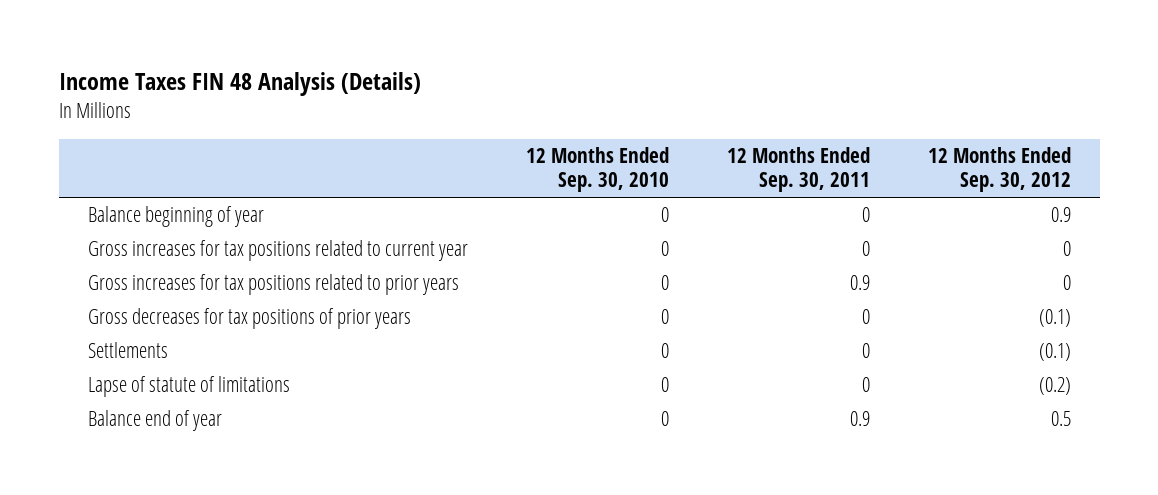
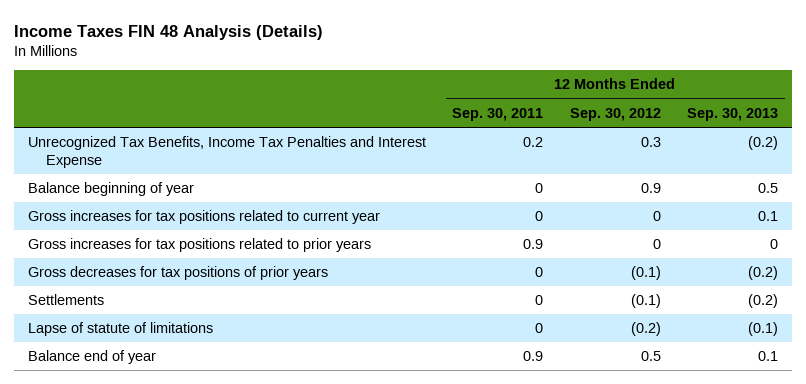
- | 12 Months Ended Sep. 30, 2010 | 12 Months Ended Sep. 30, 2011 | 12 Months Ended Sep. 30, 2012
+ | 12 Months Ended Sep. 30, 2011 | 12 Months Ended Sep. 30, 2012 | 12 Months Ended Sep. 30, 2013
+ Unrecognized Tax Benefits, Income Tax Penalties and Interest Expense | 0.2 | 0.3 | (0.2)

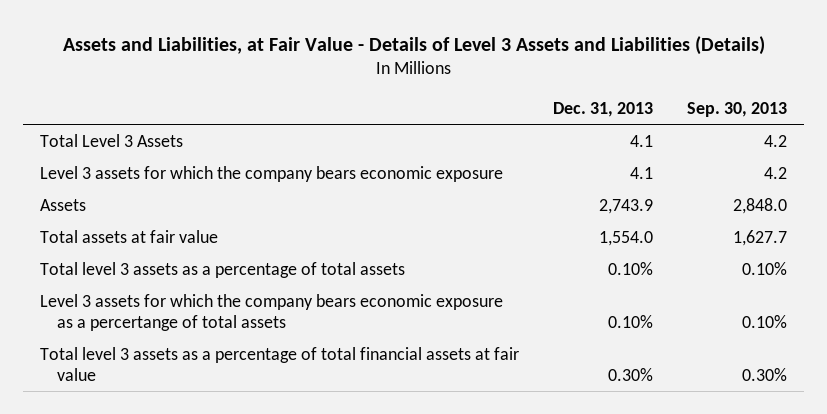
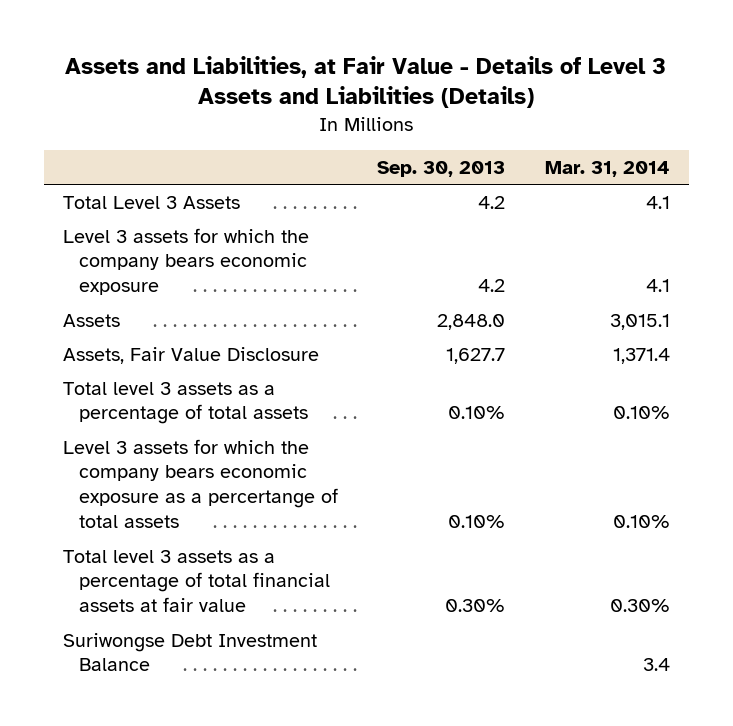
- | Dec. 31, 2013 | Sep. 30, 2013
+ | Sep. 30, 2013 | Mar. 31, 2014
- Total assets at fair value | 1,554.0 | 1,627.7
+ Assets, Fair Value Disclosure | 1,627.7 | 1,371.4
+ Suriwongse Debt Investment Balance | | 3.4

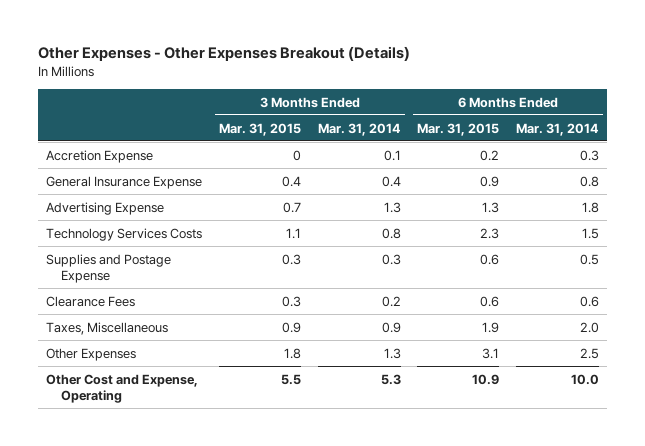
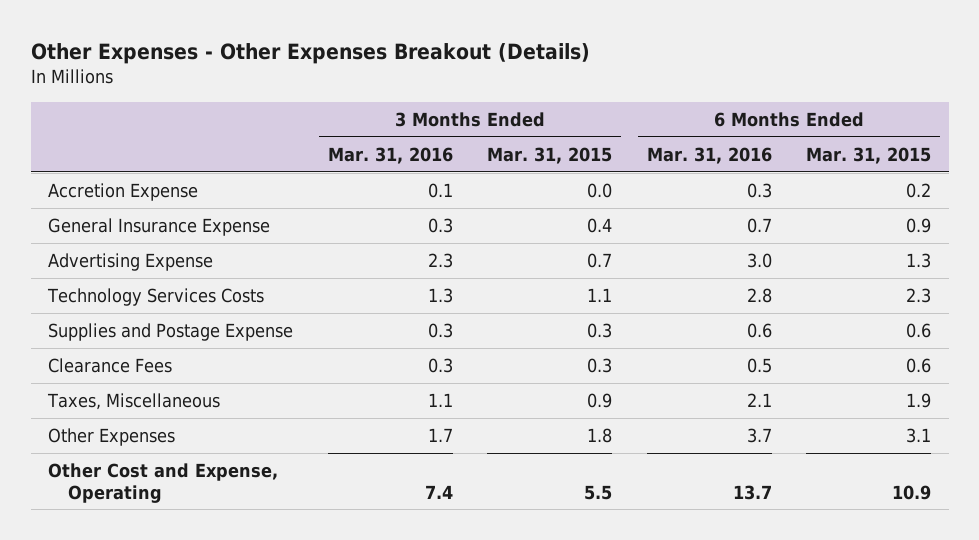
- | 3 Months Ended Mar. 31, 2015 | 3 Months Ended Mar. 31, 2014 | 6 Months Ended Mar. 31, 2015 | 6 Months Ended Mar. 31, 2014
+ | 3 Months Ended Mar. 31, 2016 | 3 Months Ended Mar. 31, 2015 | 6 Months Ended Mar. 31, 2016 | 6 Months Ended Mar. 31, 2015
- Accretion Expense | 0 | 0.1 | 0.2 | 0.3
+ Accretion Expense | 0.1 | 0.0 | 0.3 | 0.2

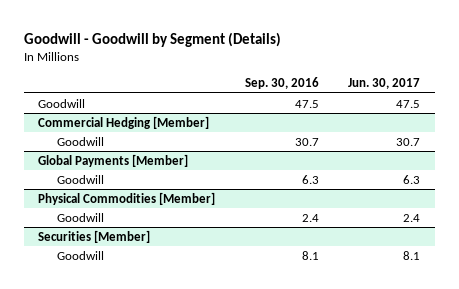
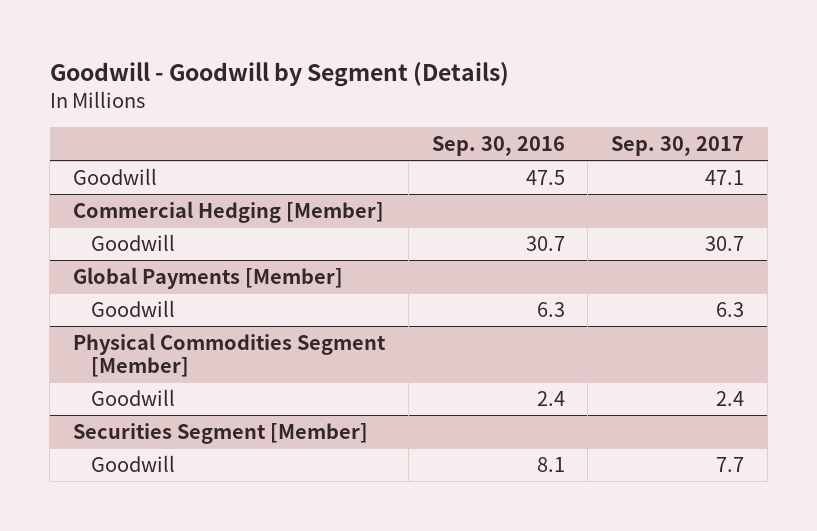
- | Sep. 30, 2016 | Jun. 30, 2017
+ | Sep. 30, 2016 | Sep. 30, 2017
- Physical Commodities [Member]
+ Physical Commodities Segment [Member]
- Securities [Member]
+ Securities Segment [Member]

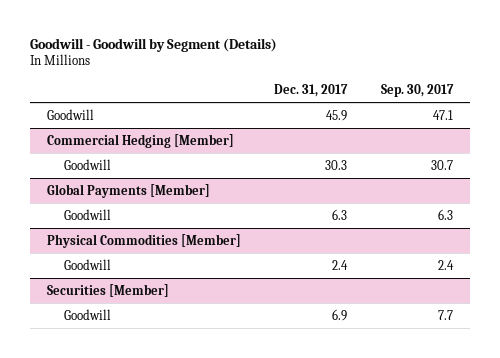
- | Sep. 30, 2016 | Sep. 30, 2017
+ | Dec. 31, 2017 | Sep. 30, 2017
- Physical Commodities Segment [Member]
+ Physical Commodities [Member]
- Securities Segment [Member]
+ Securities [Member]

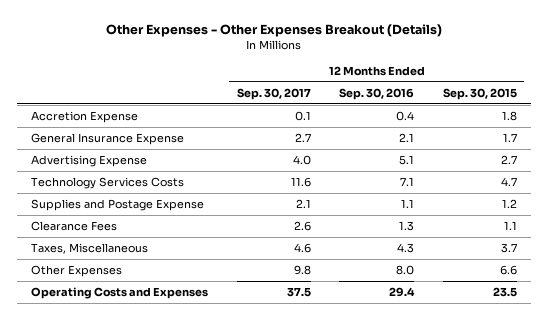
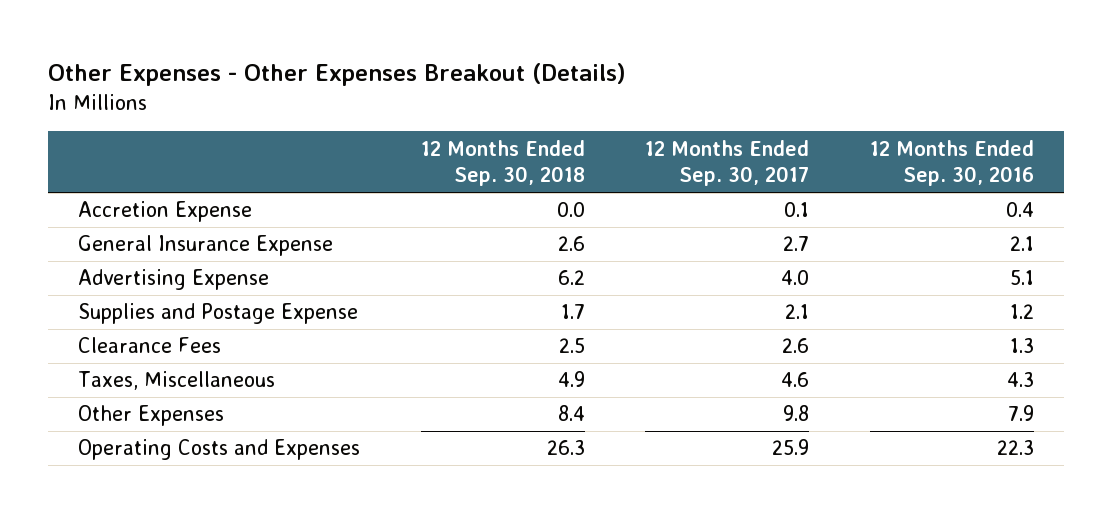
- | 12 Months Ended Sep. 30, 2017 | 12 Months Ended Sep. 30, 2016 | 12 Months Ended Sep. 30, 2015
+ | 12 Months Ended Sep. 30, 2018 | 12 Months Ended Sep. 30, 2017 | 12 Months Ended Sep. 30, 2016
- Technology Services Costs | 11.6 | 7.1 | 4.7
- Supplies and Postage Expense | 2.1 | 1.1 | 1.2
+ Supplies and Postage Expense | 1.7 | 2.1 | 1.2
- Other Expenses | 9.8 | 8.0 | 6.6
- Operating Costs and Expenses | 37.5 | 29.4 | 23.5
+ Other Expenses | 8.4 | 9.8 | 7.9
+ Operating Costs and Expenses | 26.3 | 25.9 | 22.3

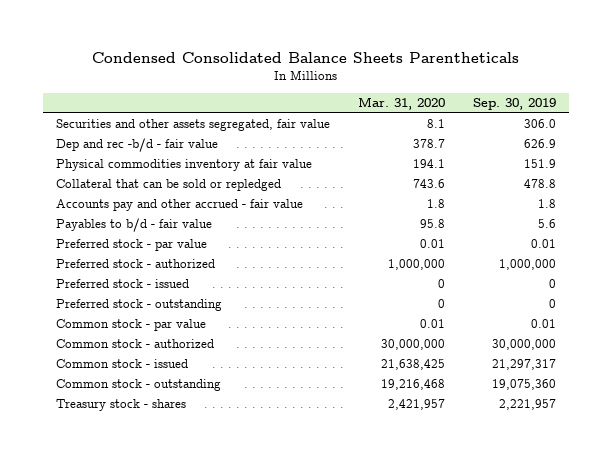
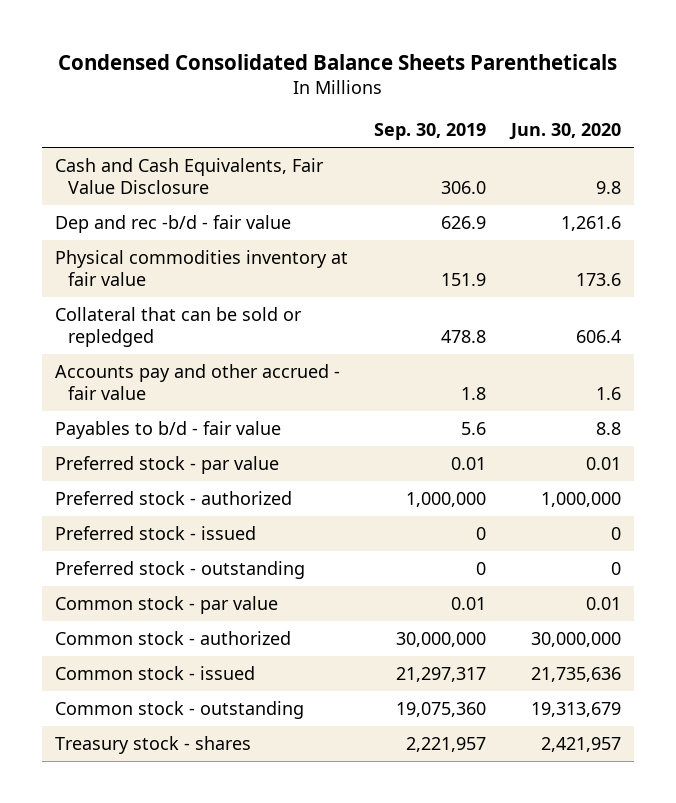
- | Mar. 31, 2020 | Sep. 30, 2019
+ | Sep. 30, 2019 | Jun. 30, 2020
- Securities and other assets segregated, fair value | 8.1 | 306.0
+ Cash and Cash Equivalents, Fair Value Disclosure | 306.0 | 9.8

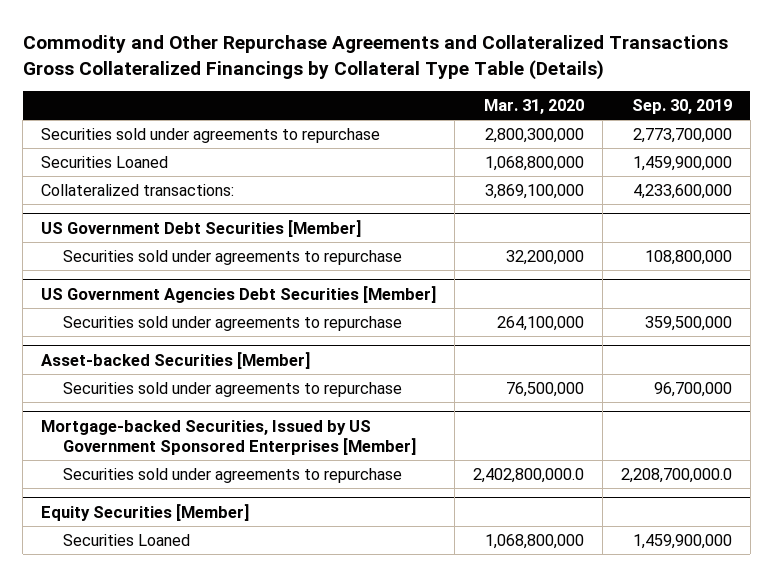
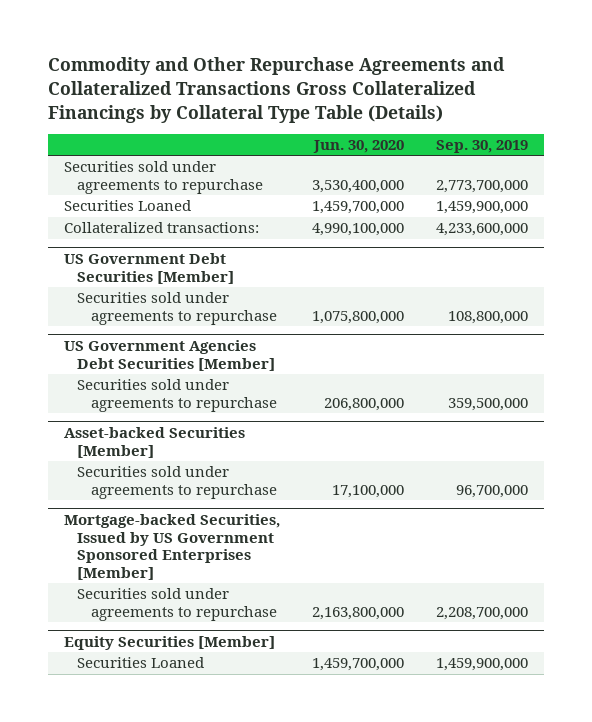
- | Mar. 31, 2020 | Sep. 30, 2019
+ | Jun. 30, 2020 | Sep. 30, 2019
@ Mortgage-backed Securities, Issued by US Government Sponsored Enterprises [Member]
- Securities sold under agreements to repurchase | 2,402,800,000.0 | 2,208,700,000.0
+ Securities sold under agreements to repurchase | 2,163,800,000 | 2,208,700,000

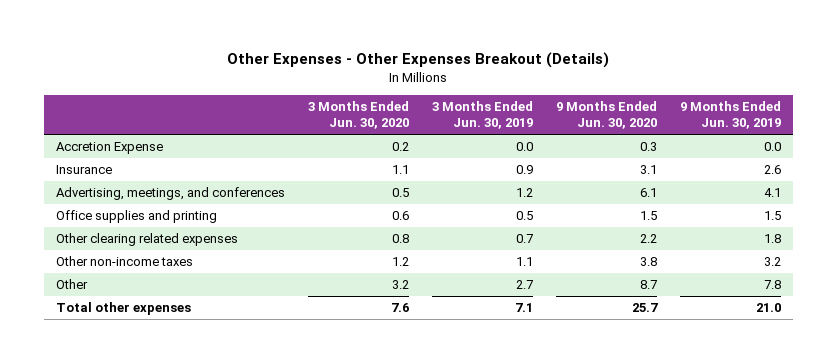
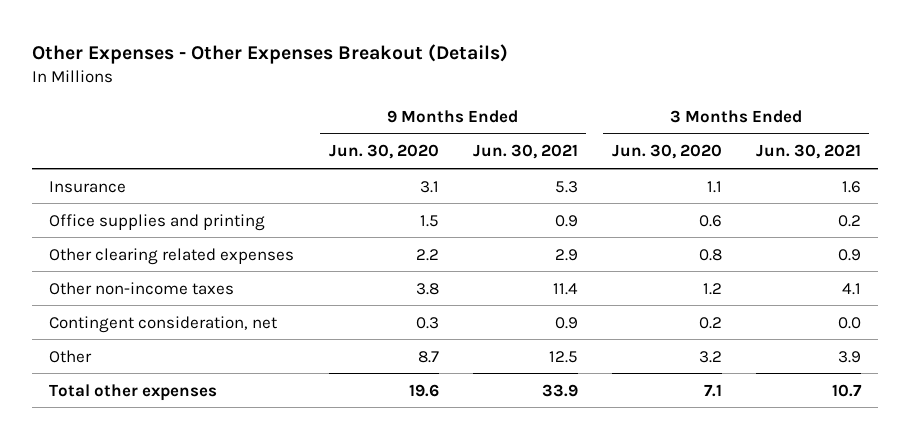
- | 3 Months Ended Jun. 30, 2020 | 3 Months Ended Jun. 30, 2019 | 9 Months Ended Jun. 30, 2020 | 9 Months Ended Jun. 30, 2019
+ | 9 Months Ended Jun. 30, 2020 | 9 Months Ended Jun. 30, 2021 | 3 Months Ended Jun. 30, 2020 | 3 Months Ended Jun. 30, 2021
- Accretion Expense | 0.2 | 0.0 | 0.3 | 0.0
- Advertising, meetings, and conferences | 0.5 | 1.2 | 6.1 | 4.1
+ Contingent consideration, net | 0.3 | 0.9 | 0.2 | 0.0
- Total other expenses | 7.6 | 7.1 | 25.7 | 21.0
+ Total other expenses | 19.6 | 33.9 | 7.1 | 10.7

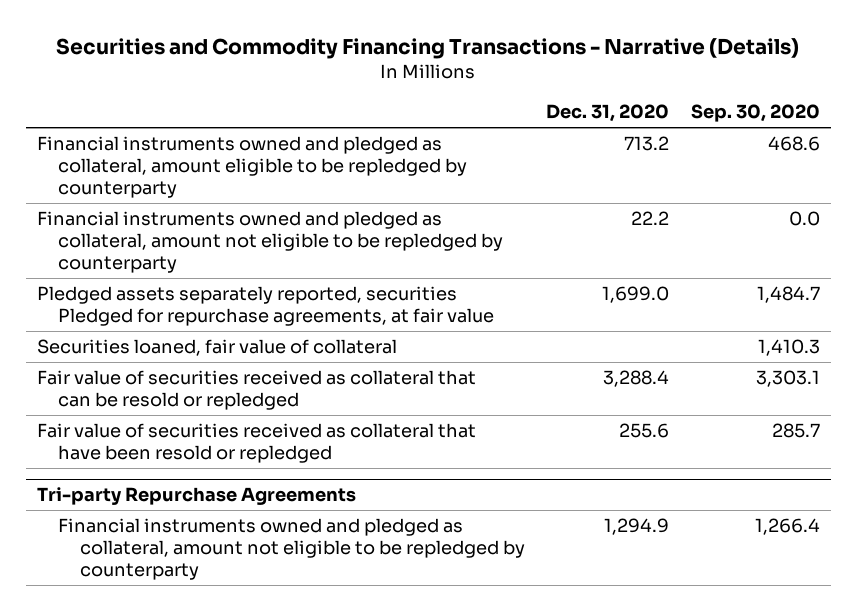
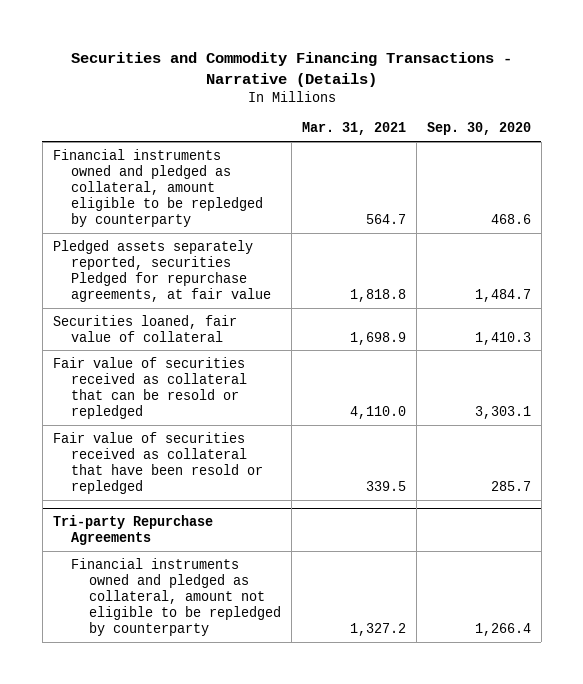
- | Dec. 31, 2020 | Sep. 30, 2020
+ | Mar. 31, 2021 | Sep. 30, 2020
- Financial instruments owned and pledged as collateral, amount not eligible to be repledged by counterparty | 22.2 | 0.0

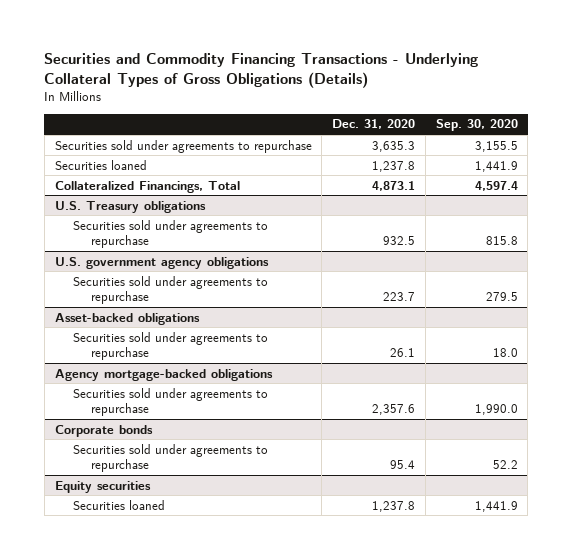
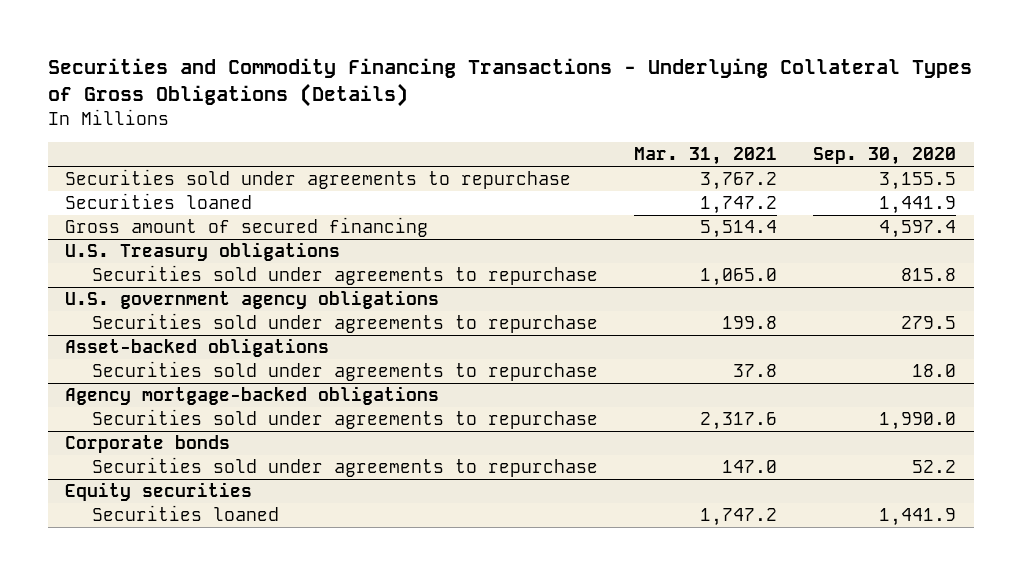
- | Dec. 31, 2020 | Sep. 30, 2020
+ | Mar. 31, 2021 | Sep. 30, 2020
- Collateralized Financings, Total | 4,873.1 | 4,597.4
+ Gross amount of secured financing | 5,514.4 | 4,597.4

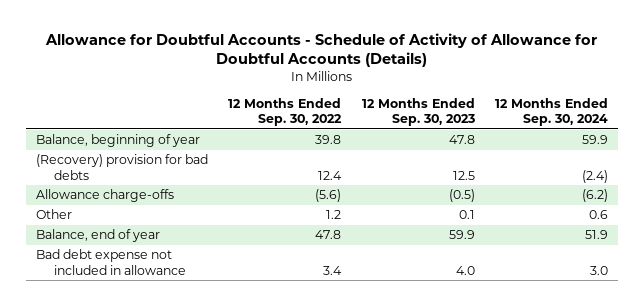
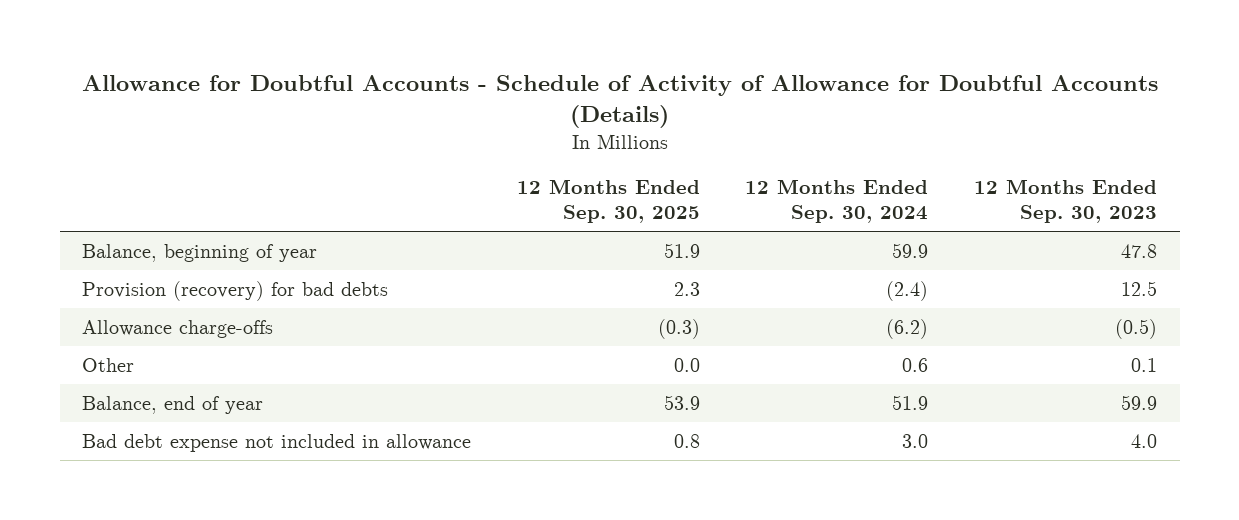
- | 12 Months Ended Sep. 30, 2022 | 12 Months Ended Sep. 30, 2023 | 12 Months Ended Sep. 30, 2024
+ | 12 Months Ended Sep. 30, 2025 | 12 Months Ended Sep. 30, 2024 | 12 Months Ended Sep. 30, 2023
- (Recovery) provision for bad debts | 12.4 | 12.5 | (2.4)
+ Provision (recovery) for bad debts | 2.3 | (2.4) | 12.5

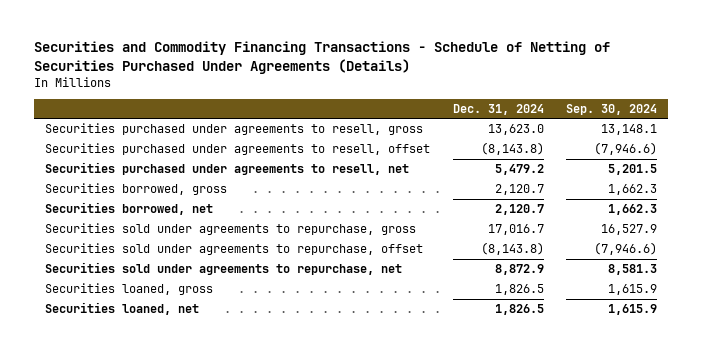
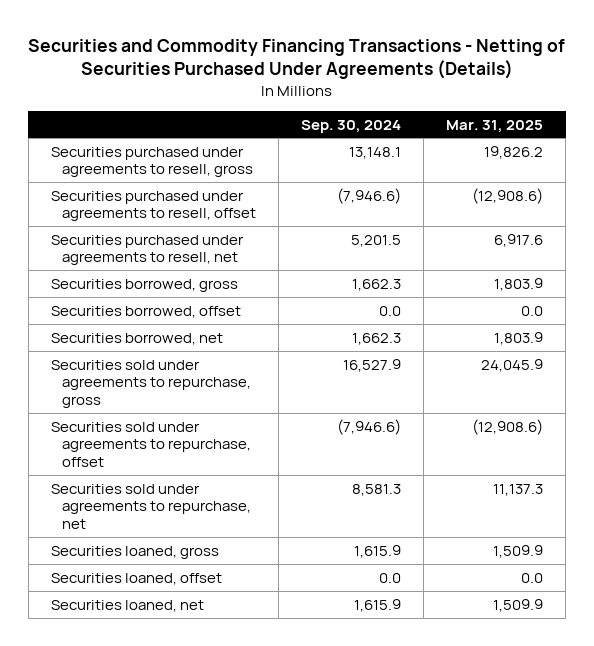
- Securities and Commodity Financing Transactions - Schedule of Netting of Securities Purchased Under Agreements (Details)
+ Securities and Commodity Financing Transactions - Netting of Securities Purchased Under Agreements (Details)
- | Dec. 31, 2024 | Sep. 30, 2024
+ | Sep. 30, 2024 | Mar. 31, 2025
+ Securities borrowed, offset | 0.0 | 0.0
+ Securities loaned, offset | 0.0 | 0.0

